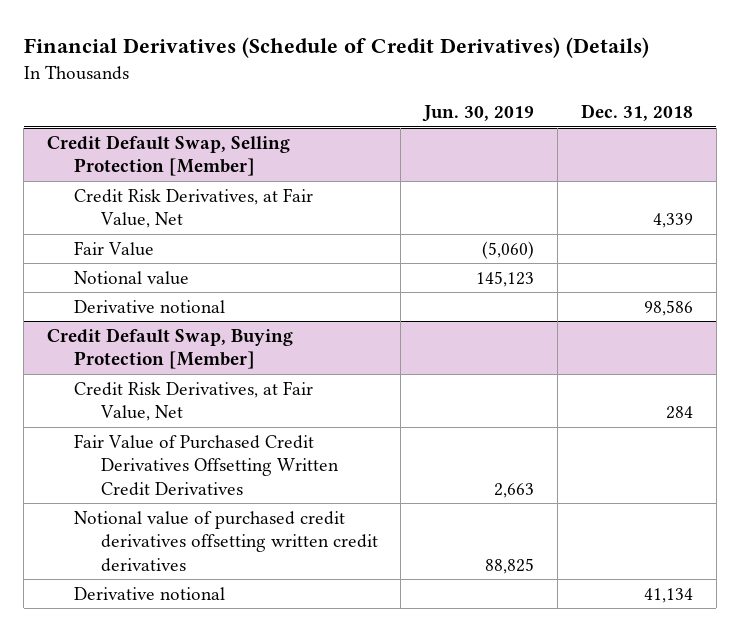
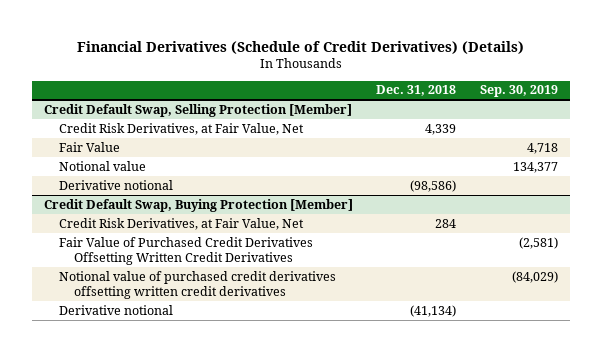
- | Jun. 30, 2019 | Dec. 31, 2018
+ | Dec. 31, 2018 | Sep. 30, 2019
@ Credit Default Swap, Selling Protection [Member]
- Derivative notional | | 98,586
+ Derivative notional | (98,586) |
@ Credit Default Swap, Buying Protection [Member]
- Derivative notional | | 41,134
+ Derivative notional | (41,134) |

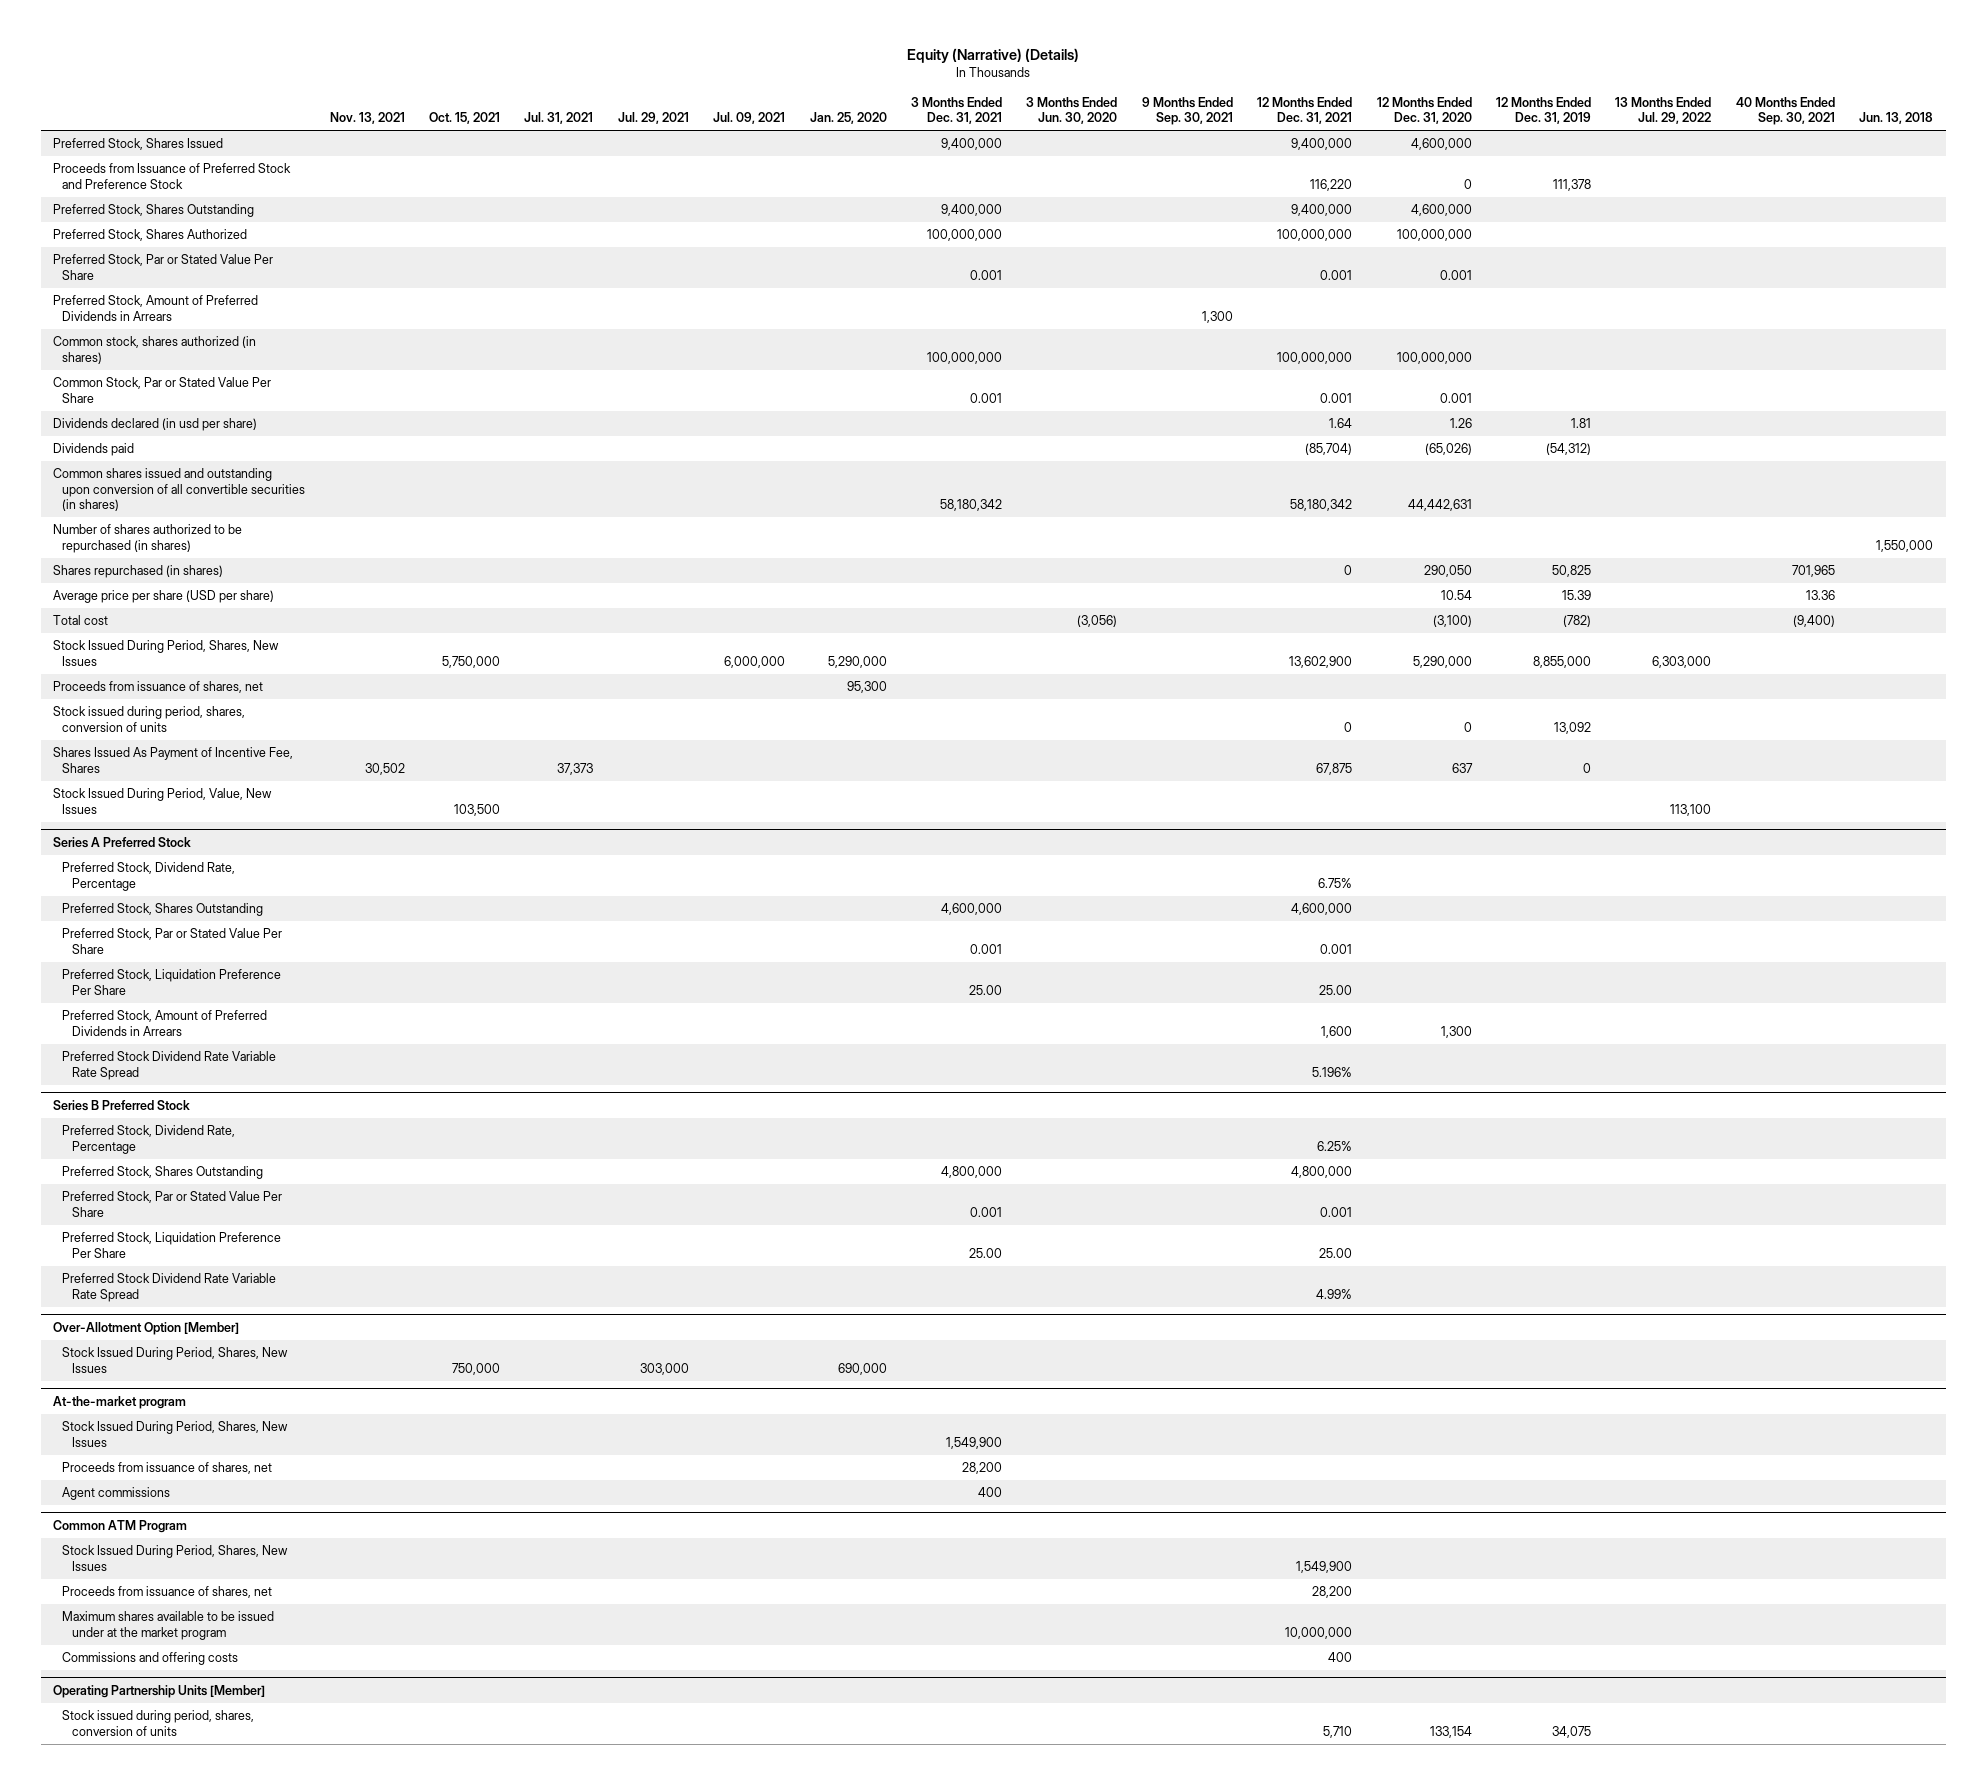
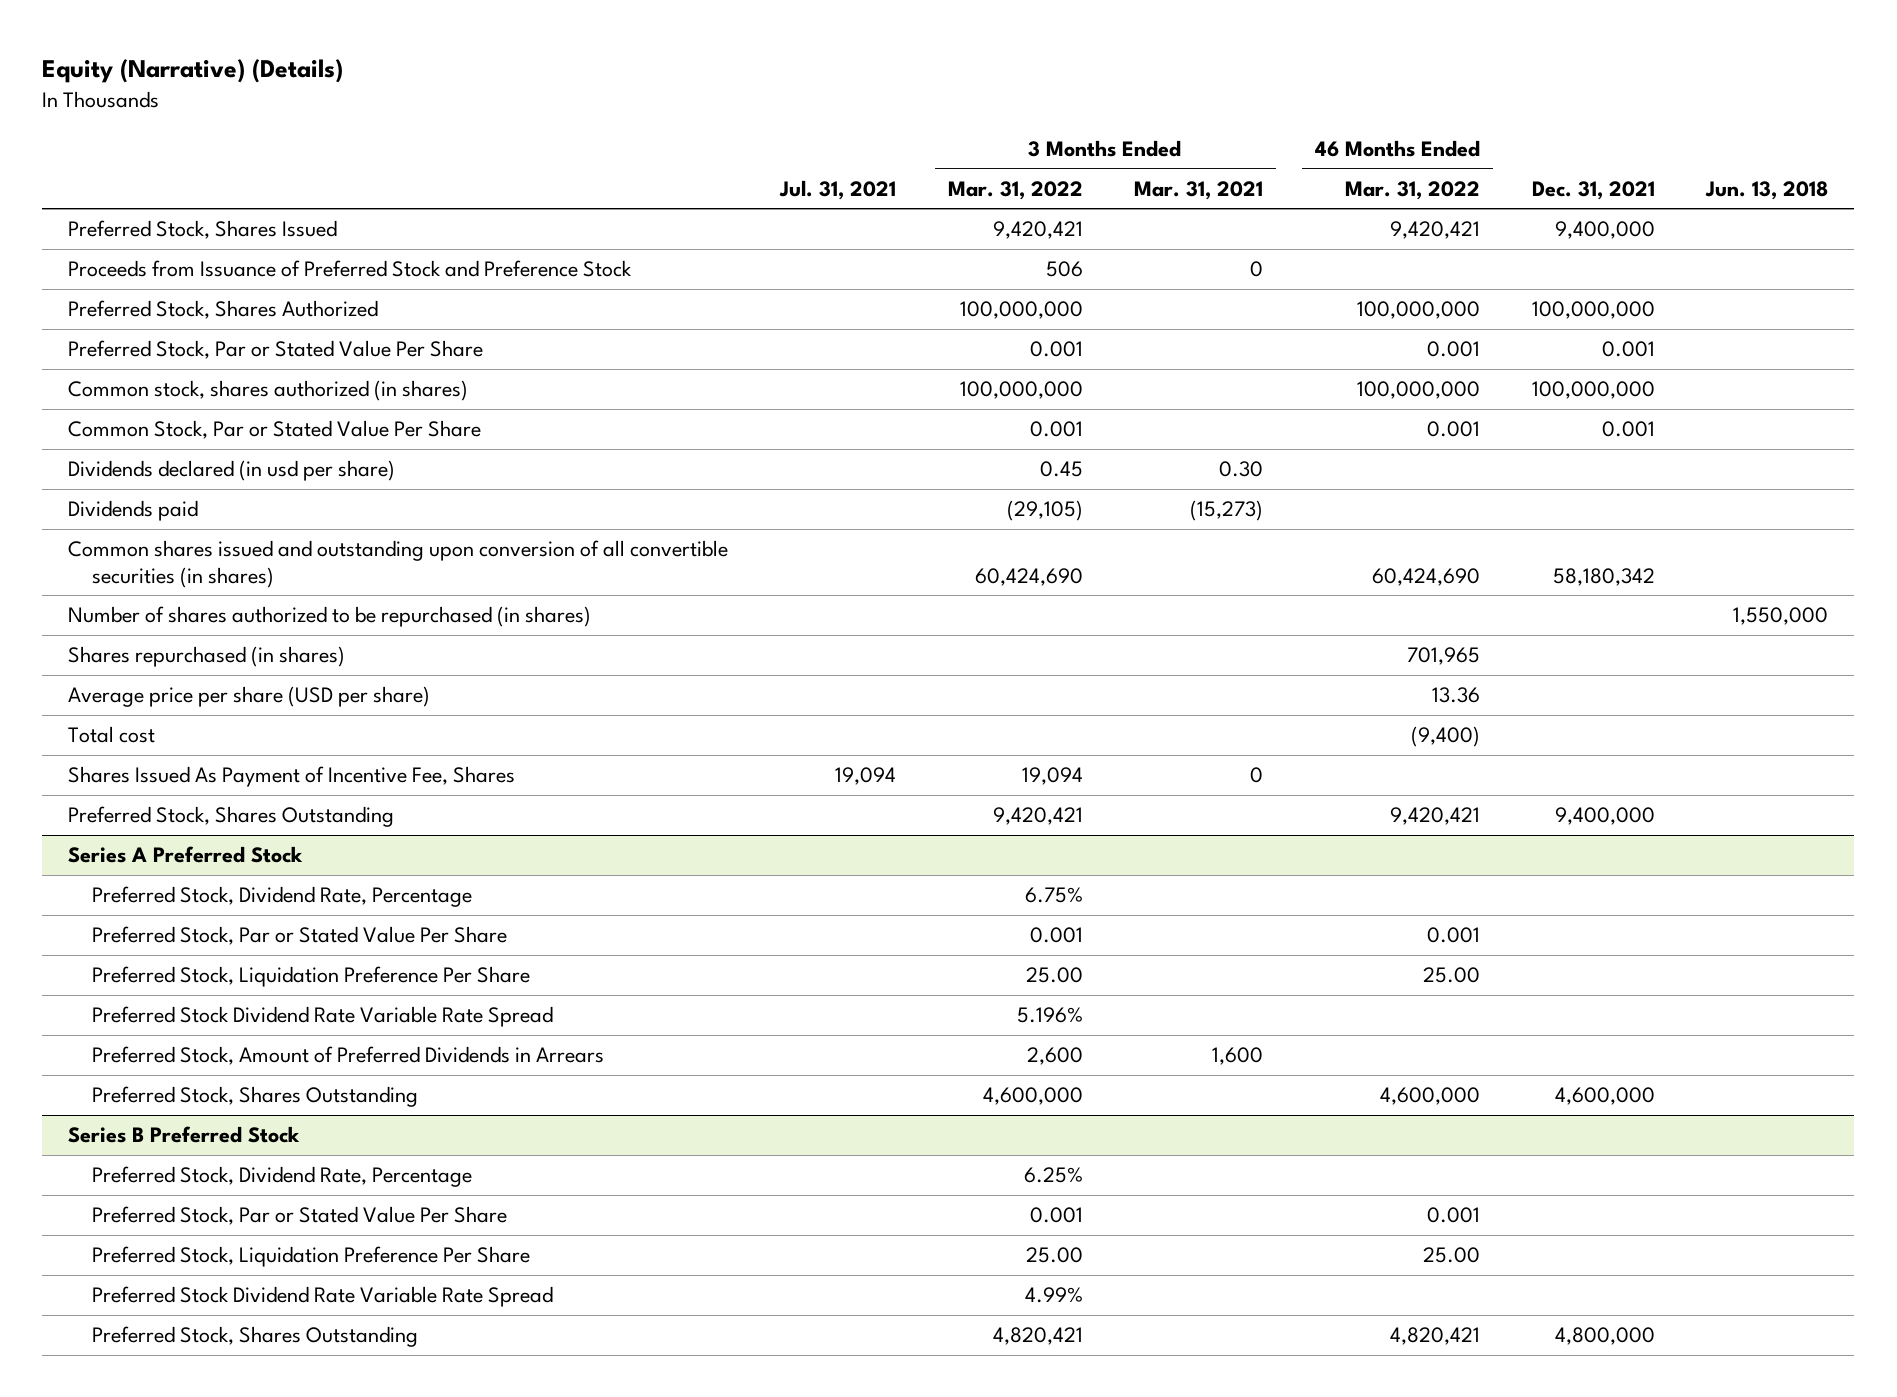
- | Nov. 13, 2021 | Oct. 15, 2021 | Jul. 31, 2021 | Jul. 29, 2021 | Jul. 09, 2021 | Jan. 25, 2020 | 3 Months Ended Dec. 31, 2021 | 3 Months Ended Jun. 30, 2020 | 9 Months Ended Sep. 30, 2021 | 12 Months Ended Dec. 31, 2021 | 12 Months Ended Dec. 31, 2020 | 12 Months Ended Dec. 31, 2019 | 13 Months Ended Jul. 29, 2022 | 40 Months Ended Sep. 30, 2021 | Jun. 13, 2018
+ | Jul. 31, 2021 | 3 Months Ended Mar. 31, 2022 | 3 Months Ended Mar. 31, 2021 | 46 Months Ended Mar. 31, 2022 | Dec. 31, 2021 | Jun. 13, 2018
- Preferred Stock, Amount of Preferred Dividends in Arrears | | | | | | | | | 1,300 | | | | | |
- Stock Issued During Period, Shares, New Issues | | 5,750,000 | | | 6,000,000 | 5,290,000 | | | | 13,602,900 | 5,290,000 | 8,855,000 | 6,303,000 | |
- Proceeds from issuance of shares, net | | | | | | 95,300 | | | | | | | | |
- Stock issued during period, shares, conversion of units | | | | | | | | | | 0 | 0 | 13,092 | | |
- Shares Issued As Payment of Incentive Fee, Shares | 30,502 | | 37,373 | | | | | | | 67,875 | 637 | 0 | | |
- Stock Issued During Period, Value, New Issues | | 103,500 | | | | | | | | | | | 113,100 | |
+ Shares Issued As Payment of Incentive Fee, Shares | 19,094 | 19,094 | 0 | | |
moved down: Preferred Stock, Shares Outstanding | | 9,420,421 | | 9,420,421 | 9,400,000 |
@ Series A Preferred Stock
moved down: Preferred Stock, Amount of Preferred Dividends in Arrears | | 2,600 | 1,600 | | |
moved down: Preferred Stock, Shares Outstanding | | 4,600,000 | | 4,600,000 | 4,600,000 |
- Over-Allotment Option [Member]
- Stock Issued During Period, Shares, New Issues | | 750,000 | | 303,000 | | 690,000 | | | | | | | | |
- At-the-market program
- Stock Issued During Period, Shares, New Issues | | | | | | | 1,549,900 | | | | | | | |
- Proceeds from issuance of shares, net | | | | | | | 28,200 | | | | | | | |
- Agent commissions | | | | | | | 400 | | | | | | | |
- Common ATM Program
- Stock Issued During Period, Shares, New Issues | | | | | | | | | | 1,549,900 | | | | |
- Proceeds from issuance of shares, net | | | | | | | | | | 28,200 | | | | |
- Maximum shares available to be issued under at the market program | | | | | | | | | | 10,000,000 | | | | |
- Commissions and offering costs | | | | | | | | | | 400 | | | | |
- Operating Partnership Units [Member]
- Stock issued during period, shares, conversion of units | | | | | | | | | | 5,710 | 133,154 | 34,075 | | |
@ Series B Preferred Stock
moved down: Preferred Stock, Shares Outstanding | | 4,820,421 | | 4,820,421 | 4,800,000 |

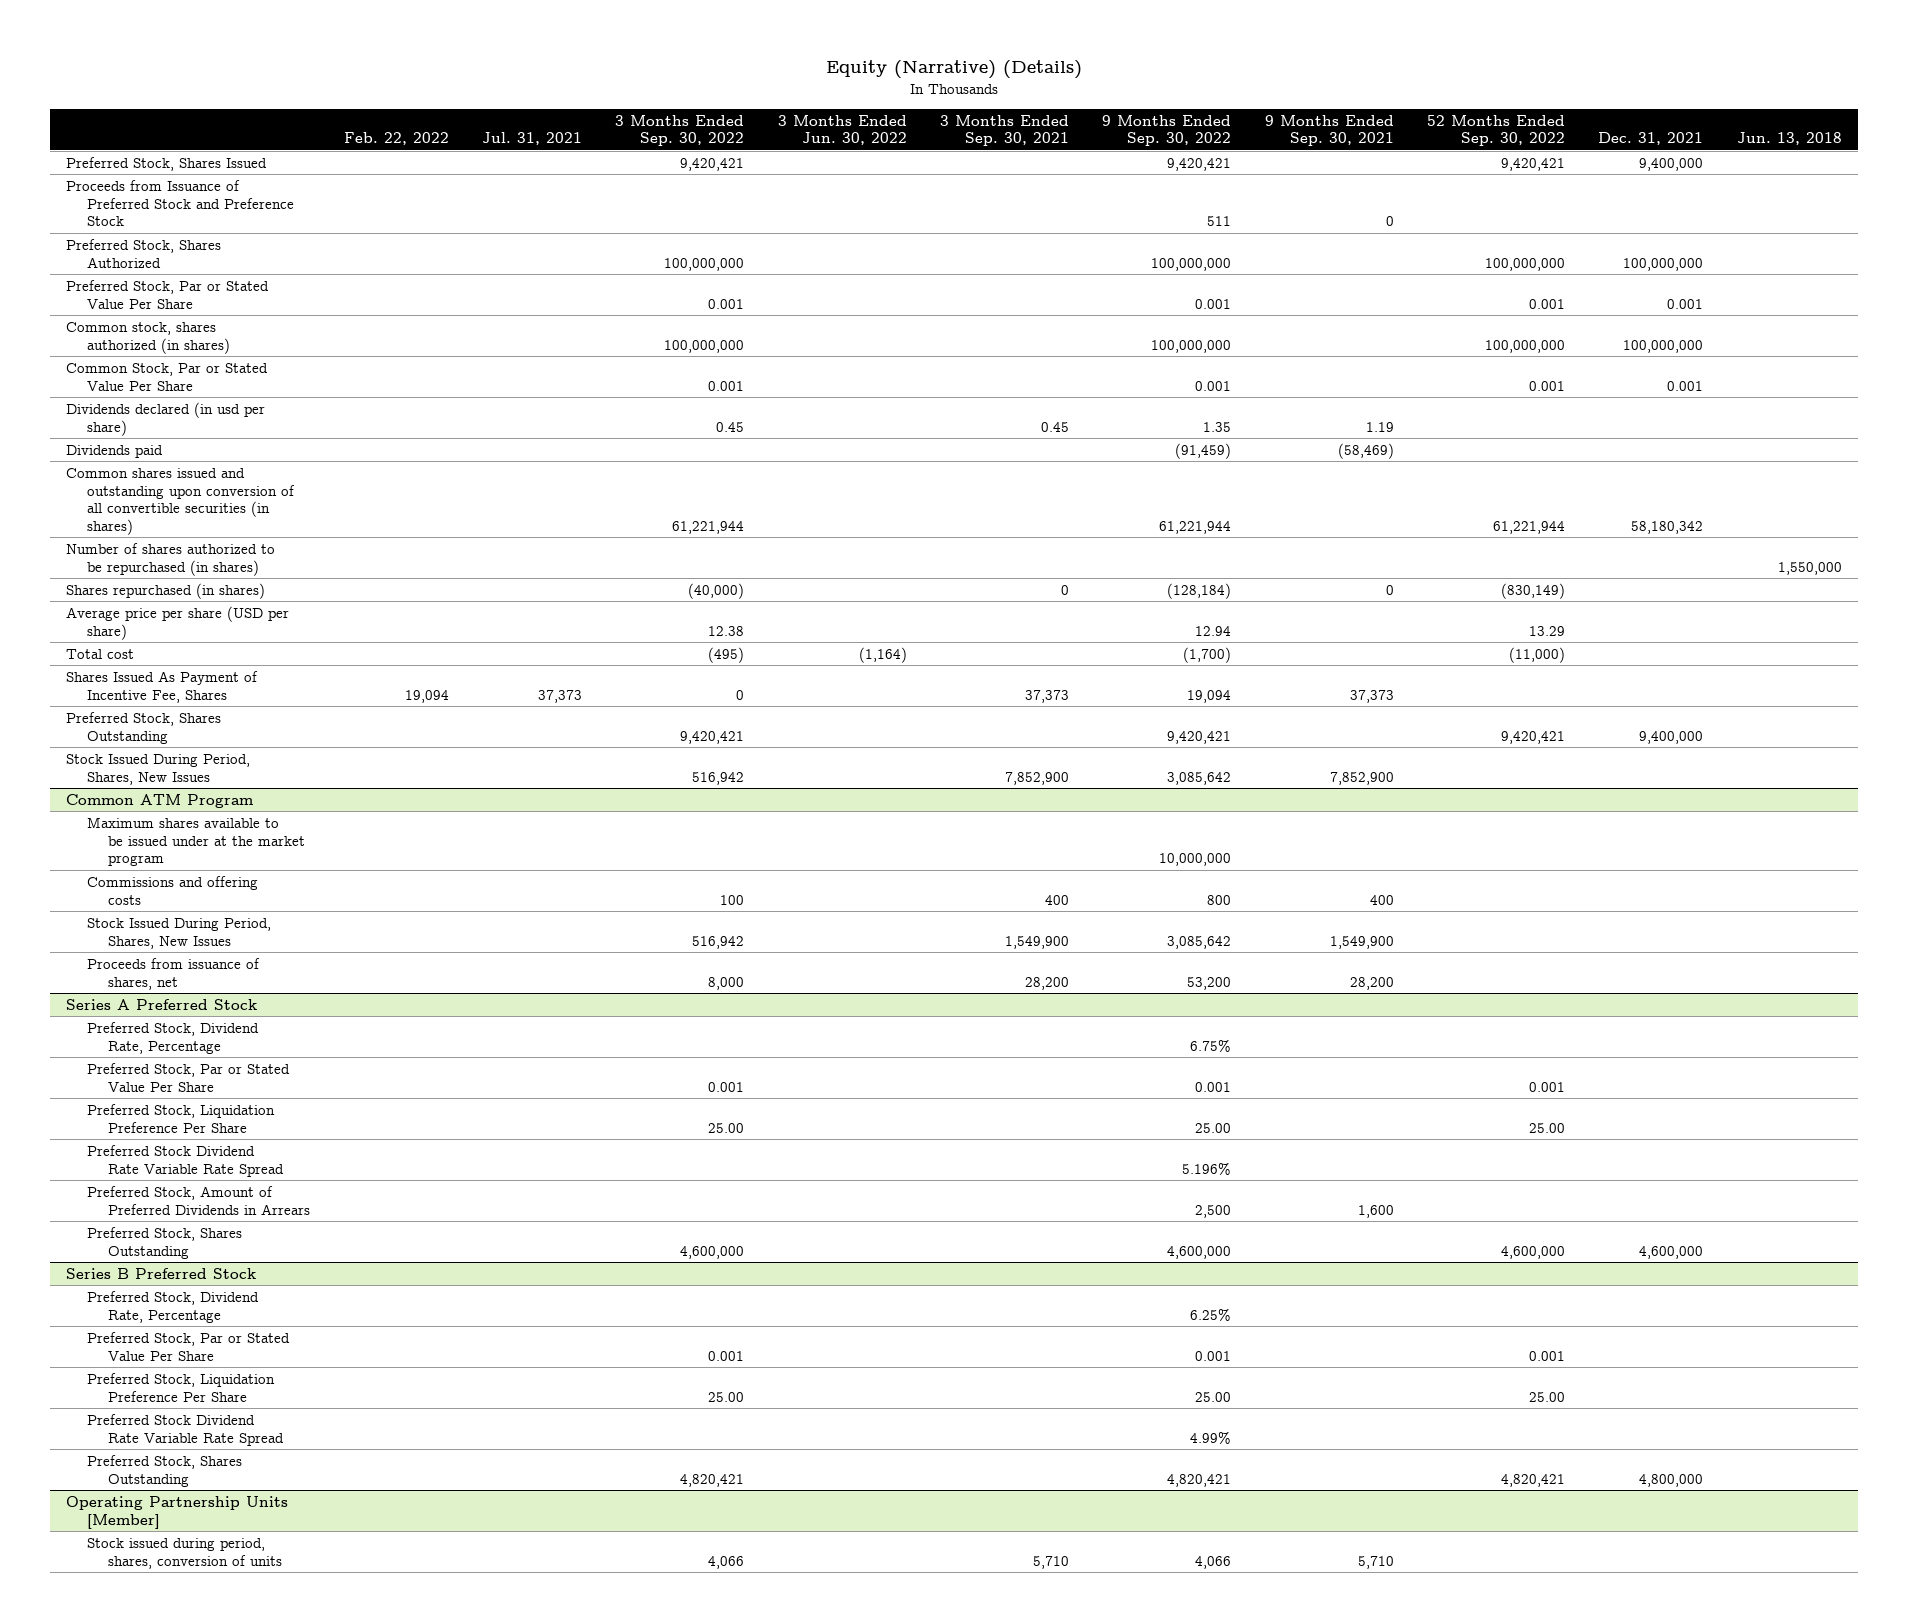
- | Jul. 31, 2021 | 3 Months Ended Mar. 31, 2022 | 3 Months Ended Mar. 31, 2021 | 46 Months Ended Mar. 31, 2022 | Dec. 31, 2021 | Jun. 13, 2018
+ | Feb. 22, 2022 | Jul. 31, 2021 | 3 Months Ended Sep. 30, 2022 | 3 Months Ended Jun. 30, 2022 | 3 Months Ended Sep. 30, 2021 | 9 Months Ended Sep. 30, 2022 | 9 Months Ended Sep. 30, 2021 | 52 Months Ended Sep. 30, 2022 | Dec. 31, 2021 | Jun. 13, 2018
- Shares Issued As Payment of Incentive Fee, Shares | 19,094 | 19,094 | 0 | | |
+ Shares Issued As Payment of Incentive Fee, Shares | 19,094 | 37,373 | 0 | | 37,373 | 19,094 | 37,373 | | |
+ Stock Issued During Period, Shares, New Issues | | | 516,942 | | 7,852,900 | 3,085,642 | 7,852,900 | | |
+ Common ATM Program
+ Maximum shares available to be issued under at the market program | | | | | | 10,000,000 | | | |
+ Commissions and offering costs | | | 100 | | 400 | 800 | 400 | | |
+ Stock Issued During Period, Shares, New Issues | | | 516,942 | | 1,549,900 | 3,085,642 | 1,549,900 | | |
+ Proceeds from issuance of shares, net | | | 8,000 | | 28,200 | 53,200 | 28,200 | | |
+ Operating Partnership Units [Member]
+ Stock issued during period, shares, conversion of units | | | 4,066 | | 5,710 | 4,066 | 5,710 | | |

